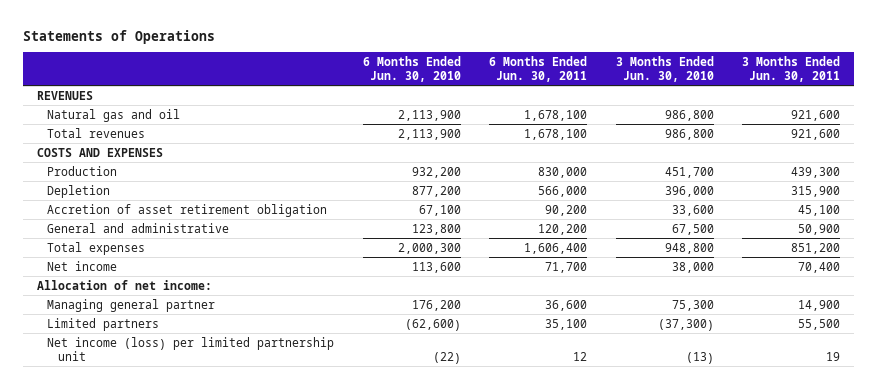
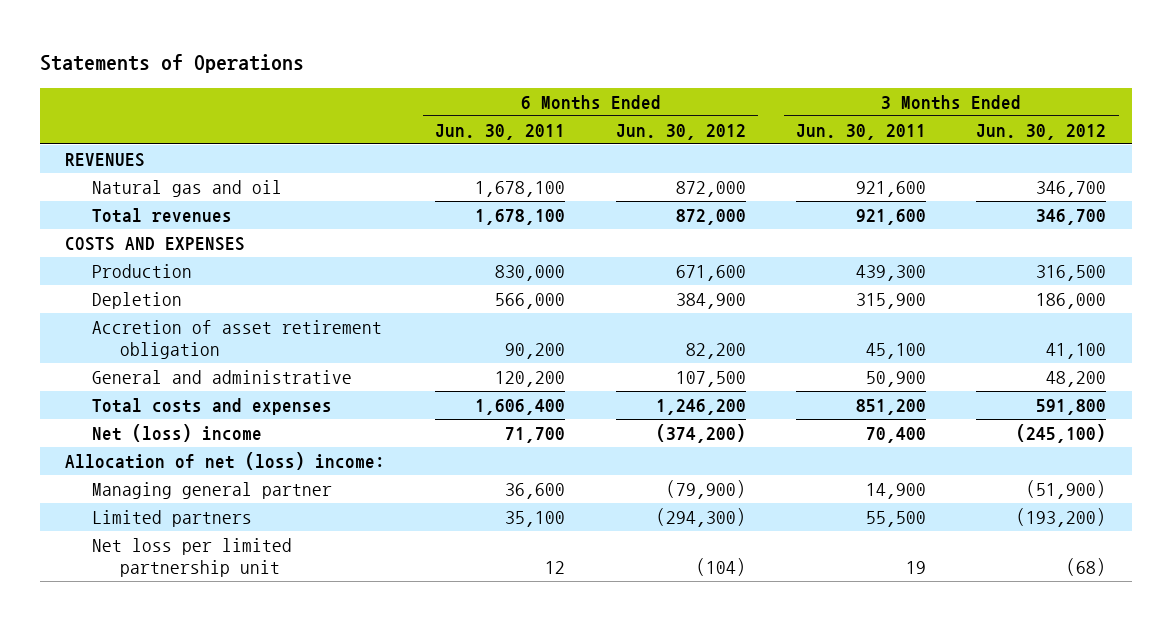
- | 6 Months Ended Jun. 30, 2010 | 6 Months Ended Jun. 30, 2011 | 3 Months Ended Jun. 30, 2010 | 3 Months Ended Jun. 30, 2011
+ | 6 Months Ended Jun. 30, 2011 | 6 Months Ended Jun. 30, 2012 | 3 Months Ended Jun. 30, 2011 | 3 Months Ended Jun. 30, 2012
- Total expenses | 2,000,300 | 1,606,400 | 948,800 | 851,200
- Net income | 113,600 | 71,700 | 38,000 | 70,400
- Allocation of net income:
+ Total costs and expenses | 1,606,400 | 1,246,200 | 851,200 | 591,800
+ Net (loss) income | 71,700 | (374,200) | 70,400 | (245,100)
+ Allocation of net (loss) income:
- Net income (loss) per limited partnership unit | (22) | 12 | (13) | 19
+ Net loss per limited partnership unit | 12 | (104) | 19 | (68)

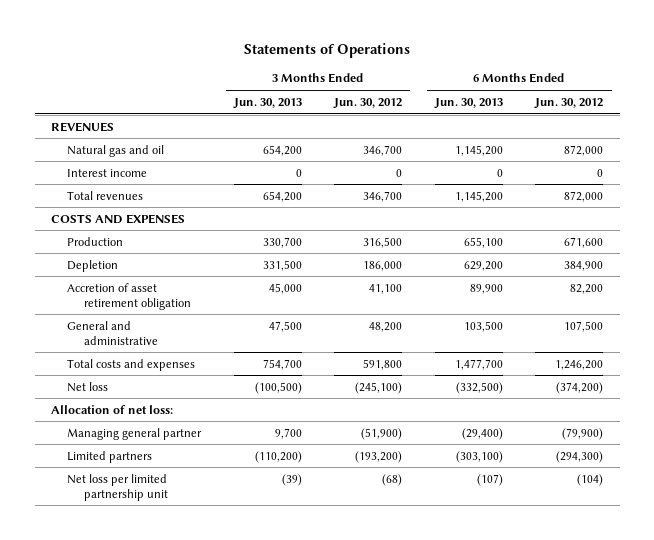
- | 6 Months Ended Jun. 30, 2011 | 6 Months Ended Jun. 30, 2012 | 3 Months Ended Jun. 30, 2011 | 3 Months Ended Jun. 30, 2012
+ | 3 Months Ended Jun. 30, 2013 | 3 Months Ended Jun. 30, 2012 | 6 Months Ended Jun. 30, 2013 | 6 Months Ended Jun. 30, 2012
+ Interest income | 0 | 0 | 0 | 0
- Net (loss) income | 71,700 | (374,200) | 70,400 | (245,100)
- Allocation of net (loss) income:
+ Net loss | (100,500) | (245,100) | (332,500) | (374,200)
+ Allocation of net loss:

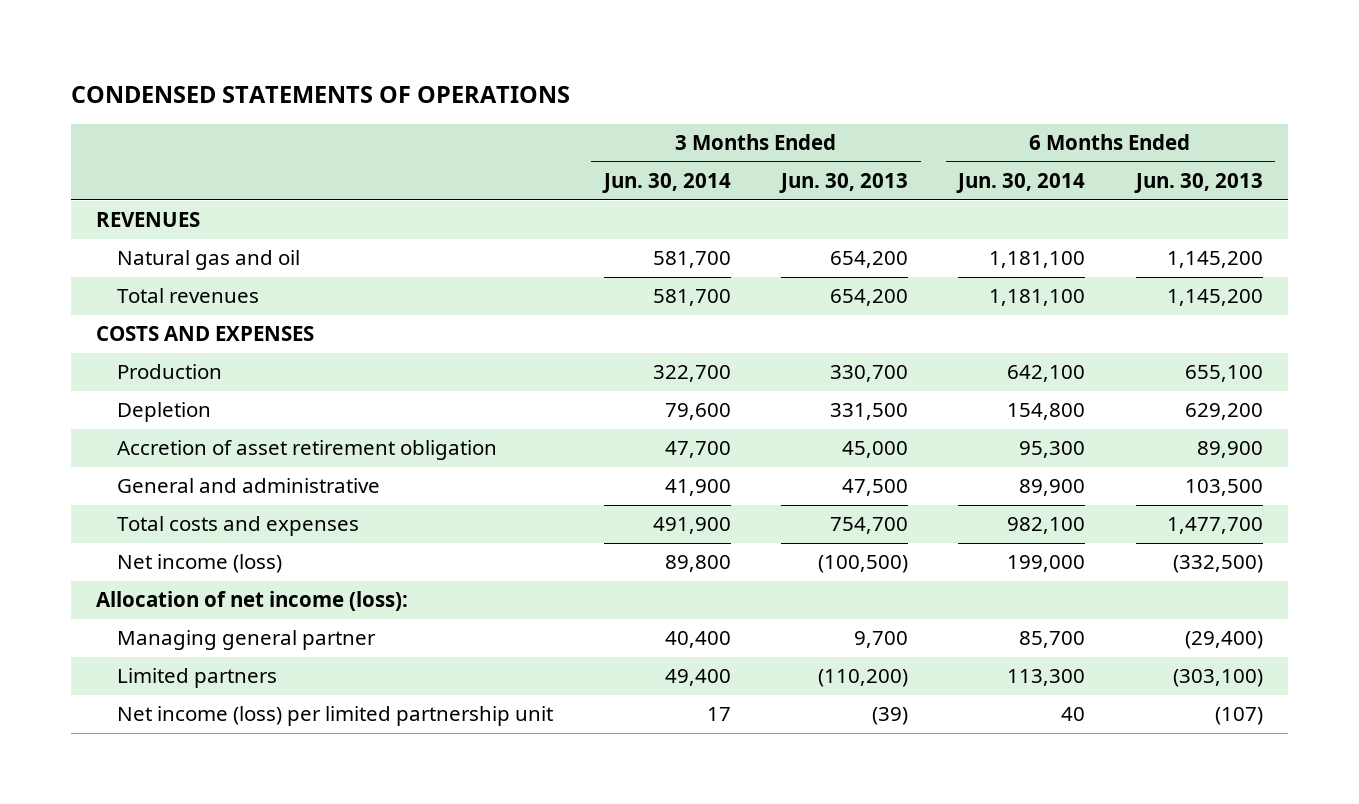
- Statements of Operations
+ CONDENSED STATEMENTS OF OPERATIONS
- | 3 Months Ended Jun. 30, 2013 | 3 Months Ended Jun. 30, 2012 | 6 Months Ended Jun. 30, 2013 | 6 Months Ended Jun. 30, 2012
+ | 3 Months Ended Jun. 30, 2014 | 3 Months Ended Jun. 30, 2013 | 6 Months Ended Jun. 30, 2014 | 6 Months Ended Jun. 30, 2013
- Interest income | 0 | 0 | 0 | 0
- Net loss | (100,500) | (245,100) | (332,500) | (374,200)
- Allocation of net loss:
+ Net income (loss) | 89,800 | (100,500) | 199,000 | (332,500)
+ Allocation of net income (loss):
- Net loss per limited partnership unit | (39) | (68) | (107) | (104)
+ Net income (loss) per limited partnership unit | 17 | (39) | 40 | (107)

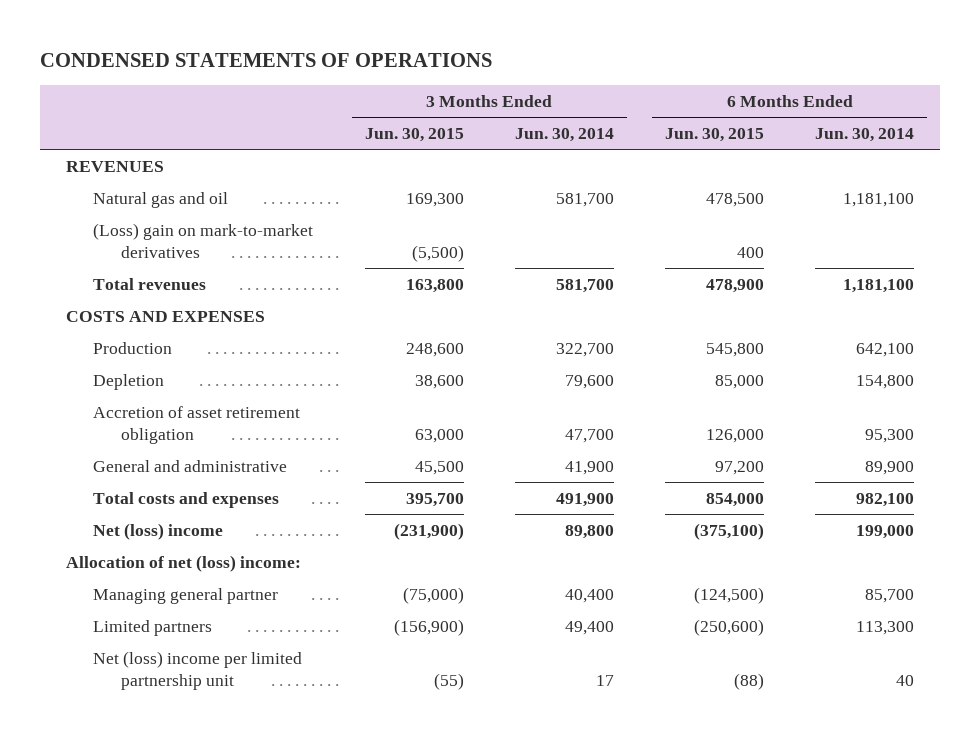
- | 3 Months Ended Jun. 30, 2014 | 3 Months Ended Jun. 30, 2013 | 6 Months Ended Jun. 30, 2014 | 6 Months Ended Jun. 30, 2013
+ | 3 Months Ended Jun. 30, 2015 | 3 Months Ended Jun. 30, 2014 | 6 Months Ended Jun. 30, 2015 | 6 Months Ended Jun. 30, 2014
+ (Loss) gain on mark-to-market derivatives | (5,500) | | 400 |
- Net income (loss) | 89,800 | (100,500) | 199,000 | (332,500)
- Allocation of net income (loss):
+ Net (loss) income | (231,900) | 89,800 | (375,100) | 199,000
+ Allocation of net (loss) income:
- Net income (loss) per limited partnership unit | 17 | (39) | 40 | (107)
+ Net (loss) income per limited partnership unit | (55) | 17 | (88) | 40

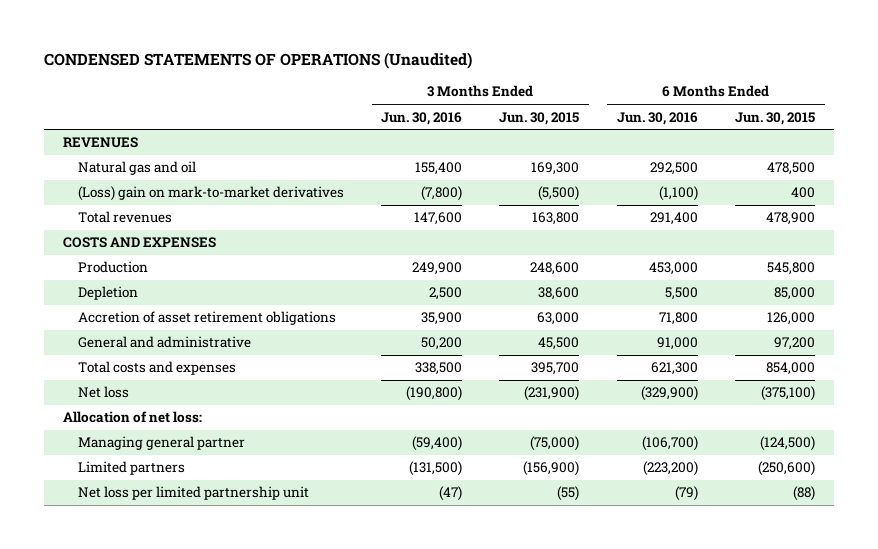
- CONDENSED STATEMENTS OF OPERATIONS
+ CONDENSED STATEMENTS OF OPERATIONS (Unaudited)
- | 3 Months Ended Jun. 30, 2015 | 3 Months Ended Jun. 30, 2014 | 6 Months Ended Jun. 30, 2015 | 6 Months Ended Jun. 30, 2014
+ | 3 Months Ended Jun. 30, 2016 | 3 Months Ended Jun. 30, 2015 | 6 Months Ended Jun. 30, 2016 | 6 Months Ended Jun. 30, 2015
- Accretion of asset retirement obligation | 63,000 | 47,700 | 126,000 | 95,300
+ Accretion of asset retirement obligations | 35,900 | 63,000 | 71,800 | 126,000
- Net (loss) income | (231,900) | 89,800 | (375,100) | 199,000
- Allocation of net (loss) income:
+ Net loss | (190,800) | (231,900) | (329,900) | (375,100)
+ Allocation of net loss:
- Net (loss) income per limited partnership unit | (55) | 17 | (88) | 40
+ Net loss per limited partnership unit | (47) | (55) | (79) | (88)

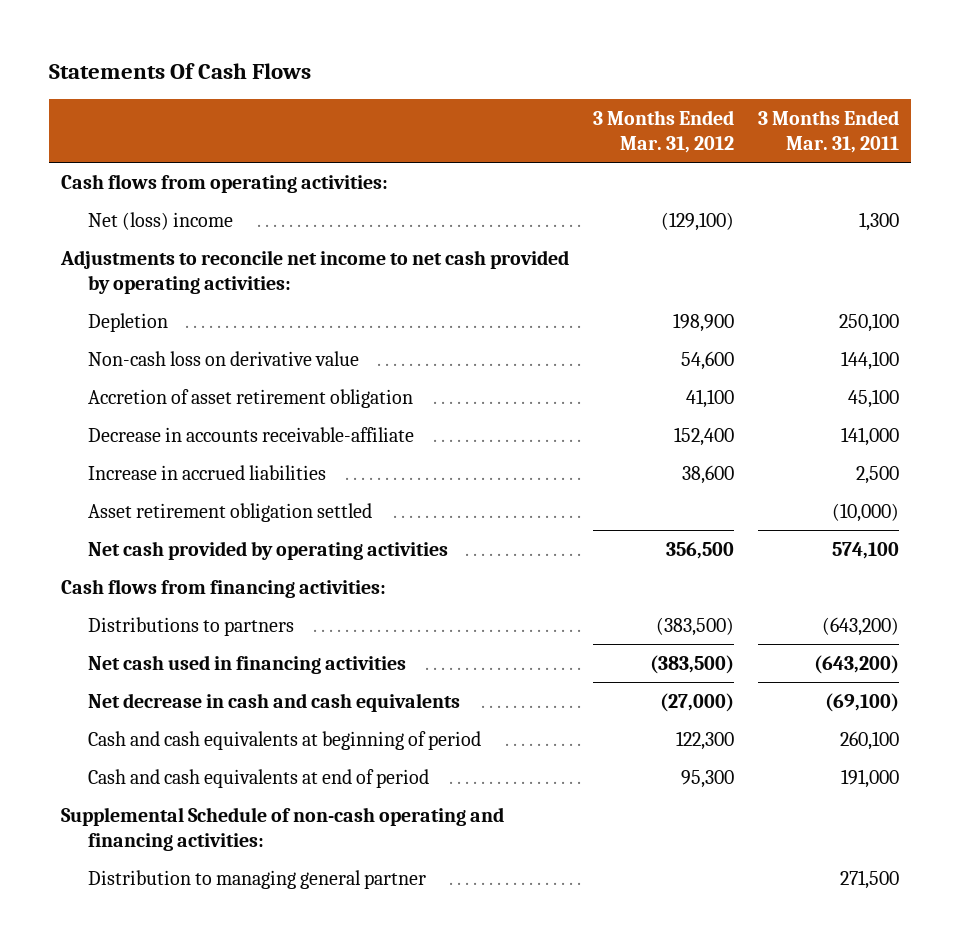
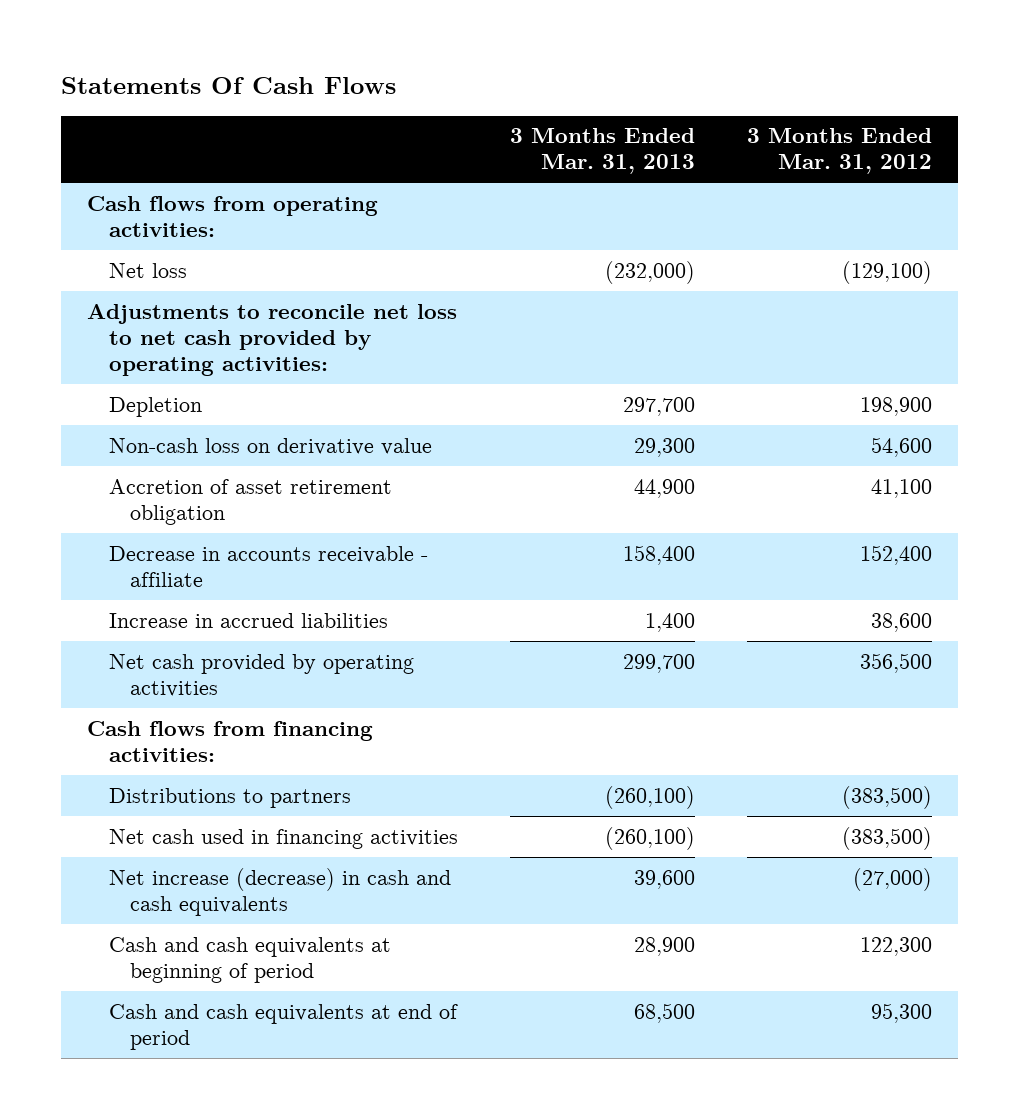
- | 3 Months Ended Mar. 31, 2012 | 3 Months Ended Mar. 31, 2011
+ | 3 Months Ended Mar. 31, 2013 | 3 Months Ended Mar. 31, 2012
- Net (loss) income | (129,100) | 1,300
- Adjustments to reconcile net income to net cash provided by operating activities:
+ Net loss | (232,000) | (129,100)
+ Adjustments to reconcile net loss to net cash provided by operating activities:
- Decrease in accounts receivable-affiliate | 152,400 | 141,000
+ Decrease in accounts receivable - affiliate | 158,400 | 152,400
- Asset retirement obligation settled | | (10,000)
- Net decrease in cash and cash equivalents | (27,000) | (69,100)
+ Net increase (decrease) in cash and cash equivalents | 39,600 | (27,000)
- Supplemental Schedule of non-cash operating and financing activities:
- Distribution to managing general partner | | 271,500

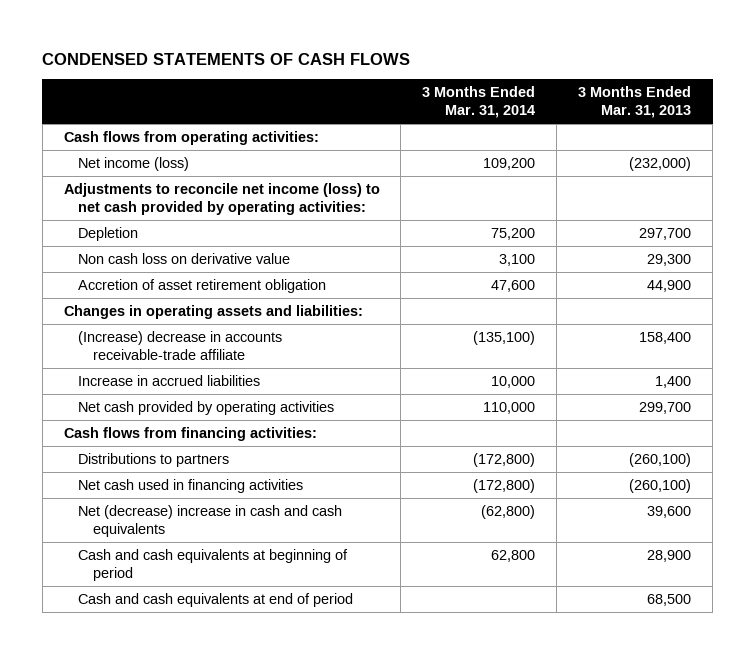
- Statements Of Cash Flows
+ CONDENSED STATEMENTS OF CASH FLOWS
- | 3 Months Ended Mar. 31, 2013 | 3 Months Ended Mar. 31, 2012
+ | 3 Months Ended Mar. 31, 2014 | 3 Months Ended Mar. 31, 2013
- Net loss | (232,000) | (129,100)
- Adjustments to reconcile net loss to net cash provided by operating activities:
+ Net income (loss) | 109,200 | (232,000)
+ Adjustments to reconcile net income (loss) to net cash provided by operating activities:
- Non-cash loss on derivative value | 29,300 | 54,600
+ Non cash loss on derivative value | 3,100 | 29,300
- Decrease in accounts receivable - affiliate | 158,400 | 152,400
+ Changes in operating assets and liabilities:
+ (Increase) decrease in accounts receivable-trade affiliate | (135,100) | 158,400
- Net increase (decrease) in cash and cash equivalents | 39,600 | (27,000)
+ Net (decrease) increase in cash and cash equivalents | (62,800) | 39,600

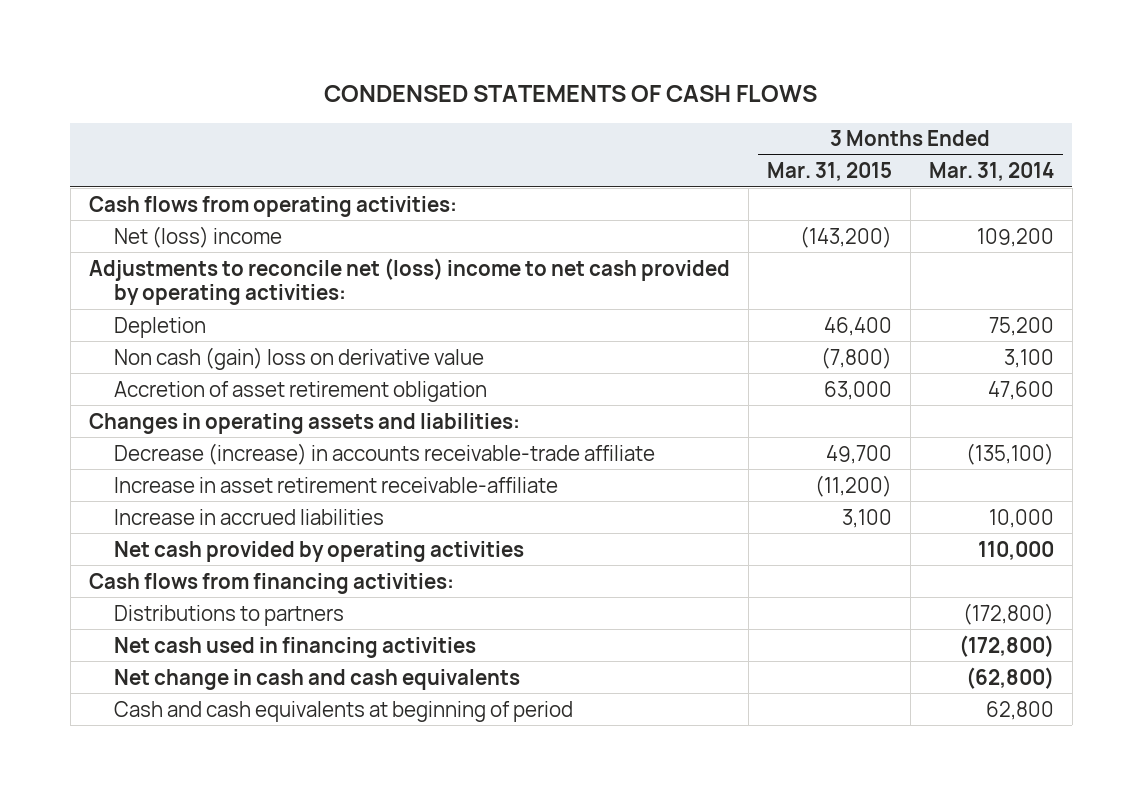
- | 3 Months Ended Mar. 31, 2014 | 3 Months Ended Mar. 31, 2013
+ | 3 Months Ended Mar. 31, 2015 | 3 Months Ended Mar. 31, 2014
- Net income (loss) | 109,200 | (232,000)
- Adjustments to reconcile net income (loss) to net cash provided by operating activities:
+ Net (loss) income | (143,200) | 109,200
+ Adjustments to reconcile net (loss) income to net cash provided by operating activities:
- Non cash loss on derivative value | 3,100 | 29,300
+ Non cash (gain) loss on derivative value | (7,800) | 3,100
- (Increase) decrease in accounts receivable-trade affiliate | (135,100) | 158,400
+ Decrease (increase) in accounts receivable-trade affiliate | 49,700 | (135,100)
+ Increase in asset retirement receivable-affiliate | (11,200) |
- Net (decrease) increase in cash and cash equivalents | (62,800) | 39,600
+ Net change in cash and cash equivalents | | (62,800)
- Cash and cash equivalents at end of period | | 68,500

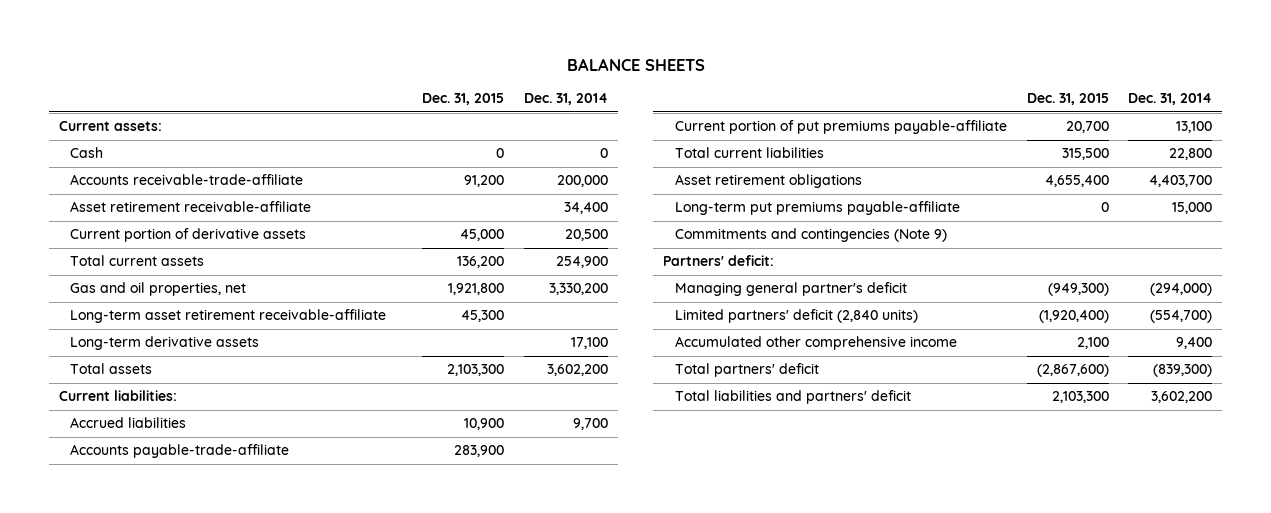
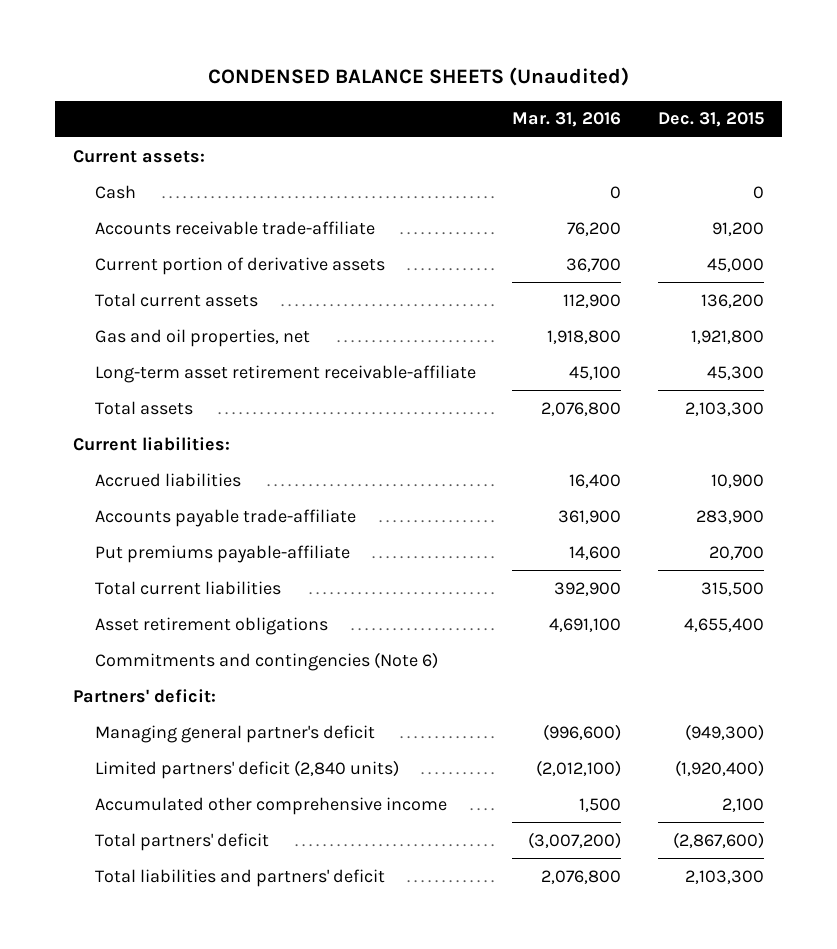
- BALANCE SHEETS
+ CONDENSED BALANCE SHEETS (Unaudited)
- | Dec. 31, 2015 | Dec. 31, 2014
+ | Mar. 31, 2016 | Dec. 31, 2015
- Accounts receivable-trade-affiliate | 91,200 | 200,000
- Asset retirement receivable-affiliate | | 34,400
+ Accounts receivable trade-affiliate | 76,200 | 91,200
- Long-term derivative assets | | 17,100
- Accounts payable-trade-affiliate | 283,900 |
- Current portion of put premiums payable-affiliate | 20,700 | 13,100
+ Accounts payable trade-affiliate | 361,900 | 283,900
+ Put premiums payable-affiliate | 14,600 | 20,700
- Long-term put premiums payable-affiliate | 0 | 15,000
- Commitments and contingencies (Note 9)
+ Commitments and contingencies (Note 6)

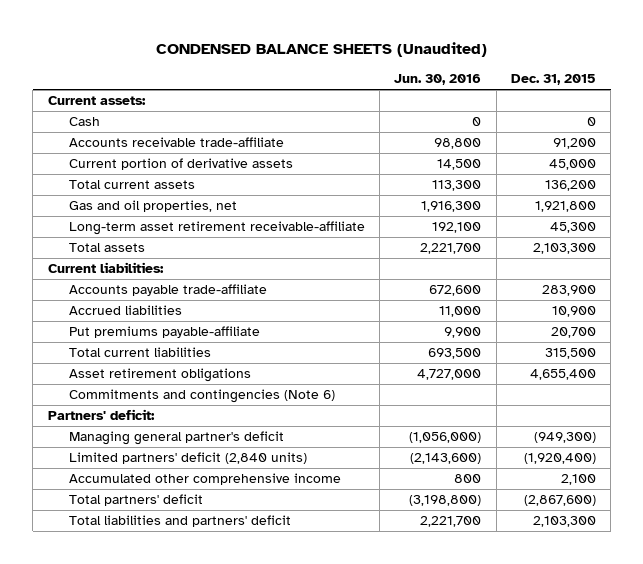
- | Mar. 31, 2016 | Dec. 31, 2015
+ | Jun. 30, 2016 | Dec. 31, 2015
moved down: Accrued liabilities | 11,000 | 10,900

